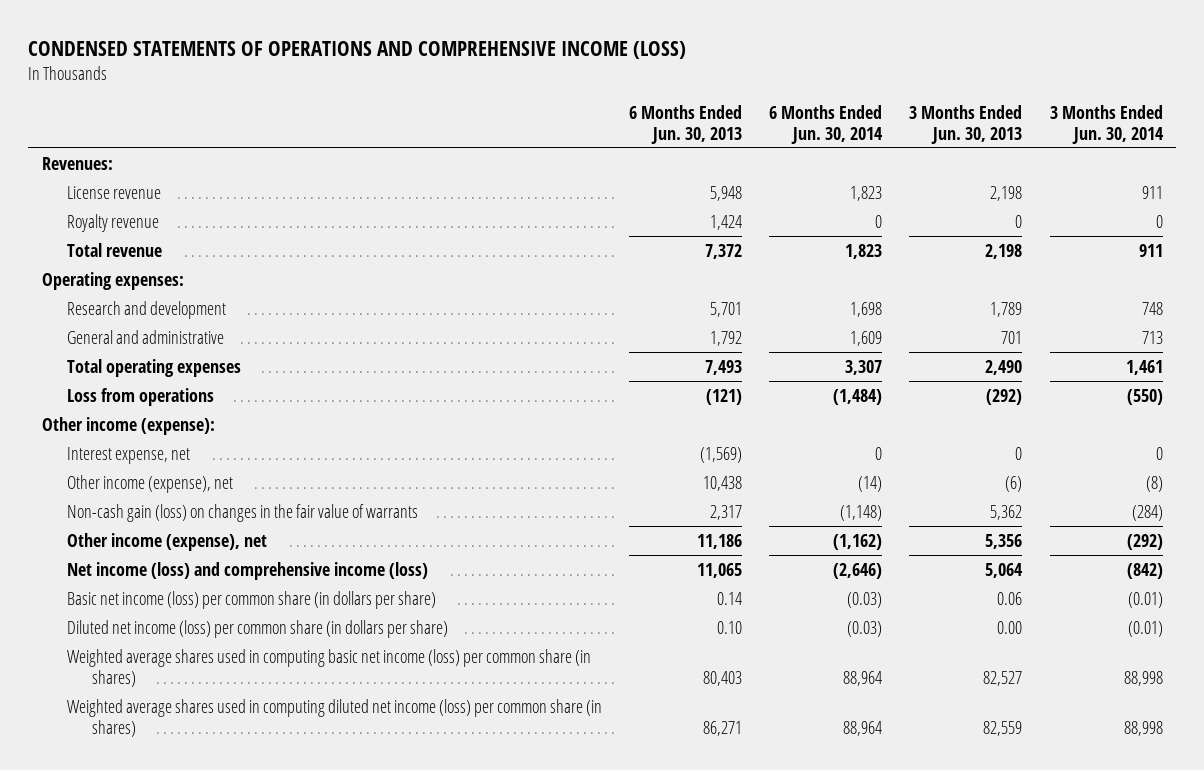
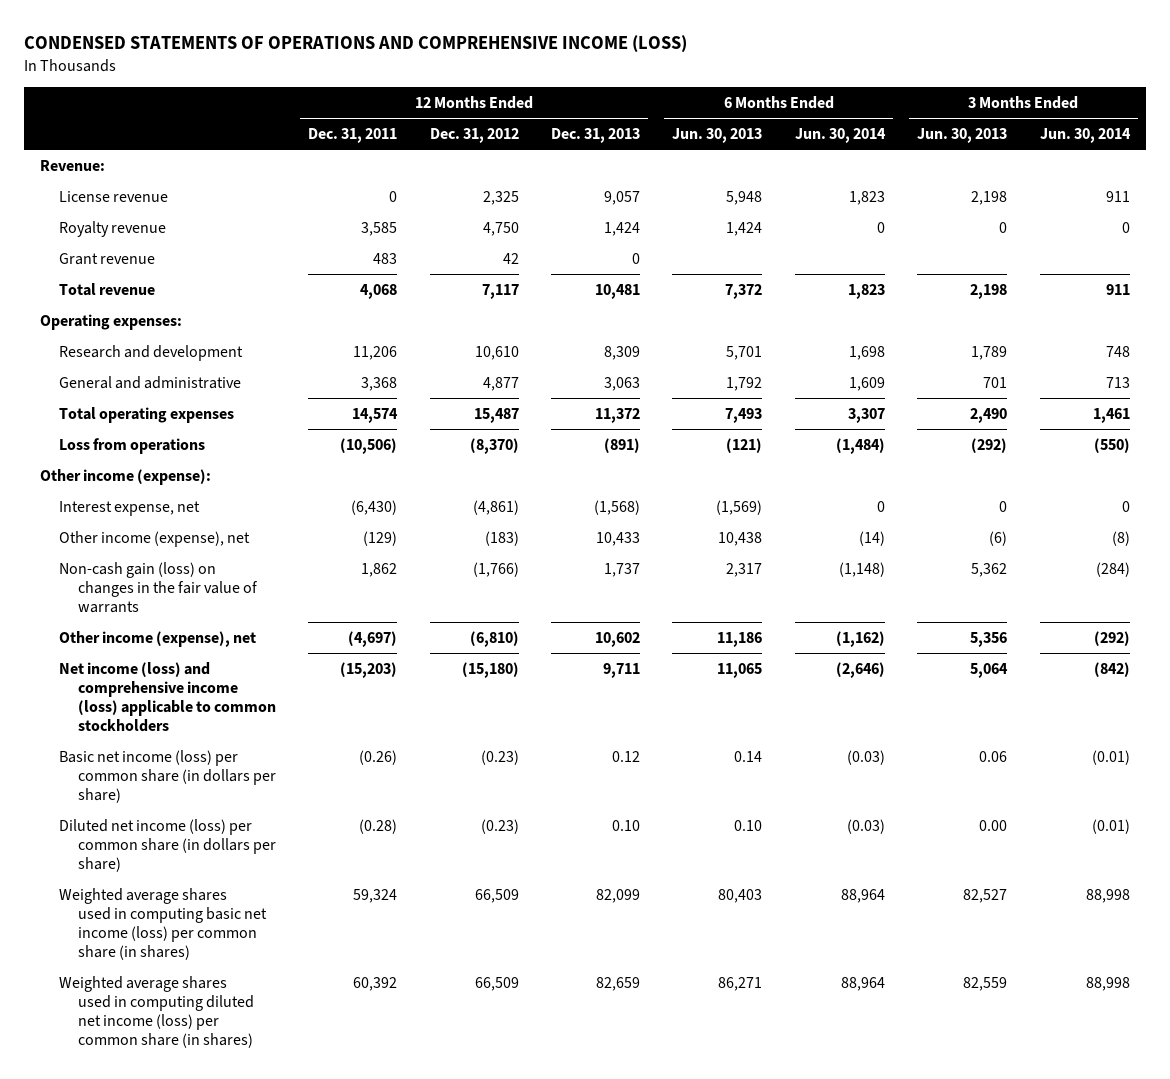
- | 6 Months Ended Jun. 30, 2013 | 6 Months Ended Jun. 30, 2014 | 3 Months Ended Jun. 30, 2013 | 3 Months Ended Jun. 30, 2014
+ | 12 Months Ended Dec. 31, 2011 | 12 Months Ended Dec. 31, 2012 | 12 Months Ended Dec. 31, 2013 | 6 Months Ended Jun. 30, 2013 | 6 Months Ended Jun. 30, 2014 | 3 Months Ended Jun. 30, 2013 | 3 Months Ended Jun. 30, 2014
- Revenues:
+ Revenue:
+ Grant revenue | 483 | 42 | 0 | | | |
- Net income (loss) and comprehensive income (loss) | 11,065 | (2,646) | 5,064 | (842)
+ Net income (loss) and comprehensive income (loss) applicable to common stockholders | (15,203) | (15,180) | 9,711 | 11,065 | (2,646) | 5,064 | (842)

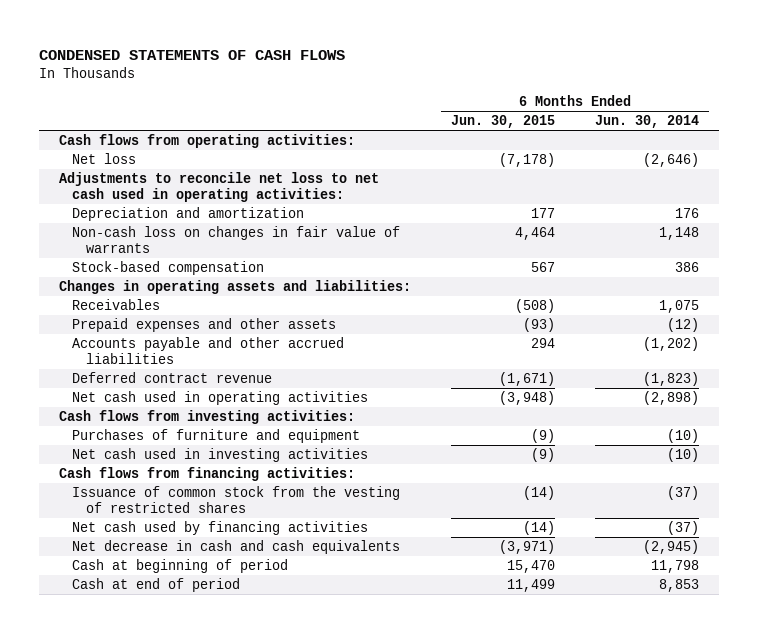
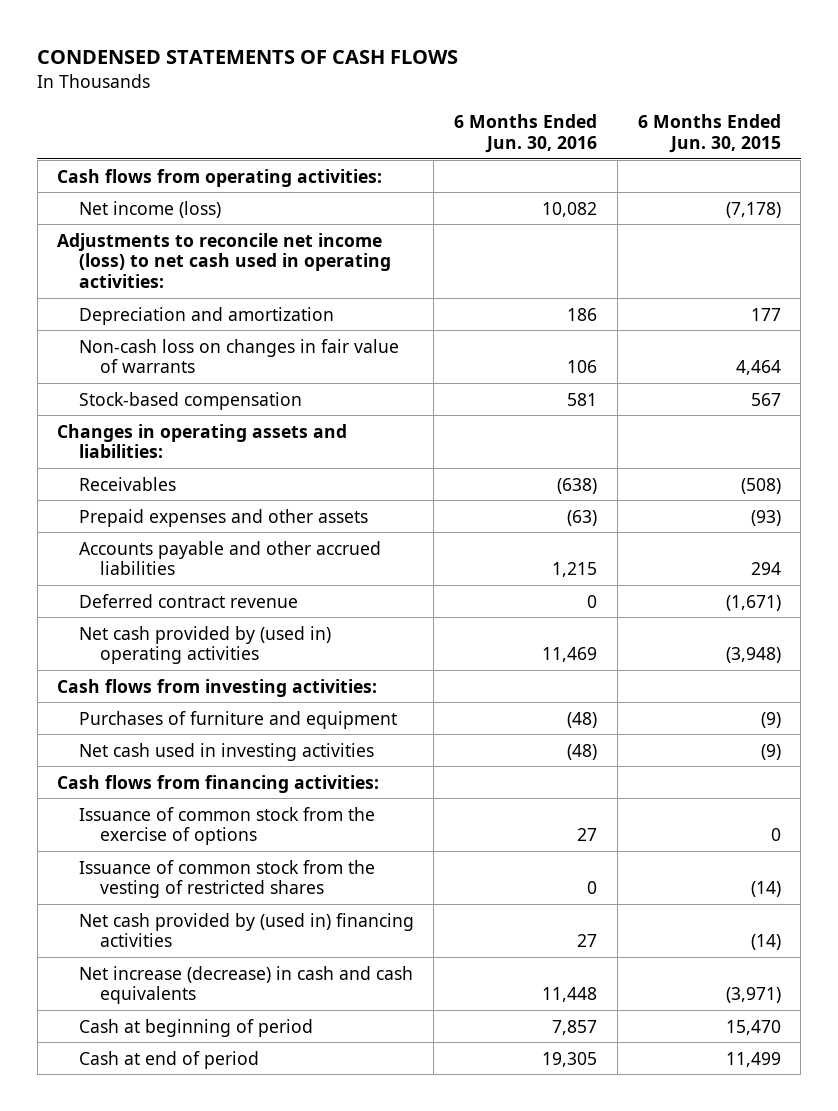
- | 6 Months Ended Jun. 30, 2015 | 6 Months Ended Jun. 30, 2014
+ | 6 Months Ended Jun. 30, 2016 | 6 Months Ended Jun. 30, 2015
- Net loss | (7,178) | (2,646)
- Adjustments to reconcile net loss to net cash used in operating activities:
+ Net income (loss) | 10,082 | (7,178)
+ Adjustments to reconcile net income (loss) to net cash used in operating activities:
- Net cash used in operating activities | (3,948) | (2,898)
+ Net cash provided by (used in) operating activities | 11,469 | (3,948)
+ Issuance of common stock from the exercise of options | 27 | 0
- Net cash used by financing activities | (14) | (37)
- Net decrease in cash and cash equivalents | (3,971) | (2,945)
+ Net cash provided by (used in) financing activities | 27 | (14)
+ Net increase (decrease) in cash and cash equivalents | 11,448 | (3,971)

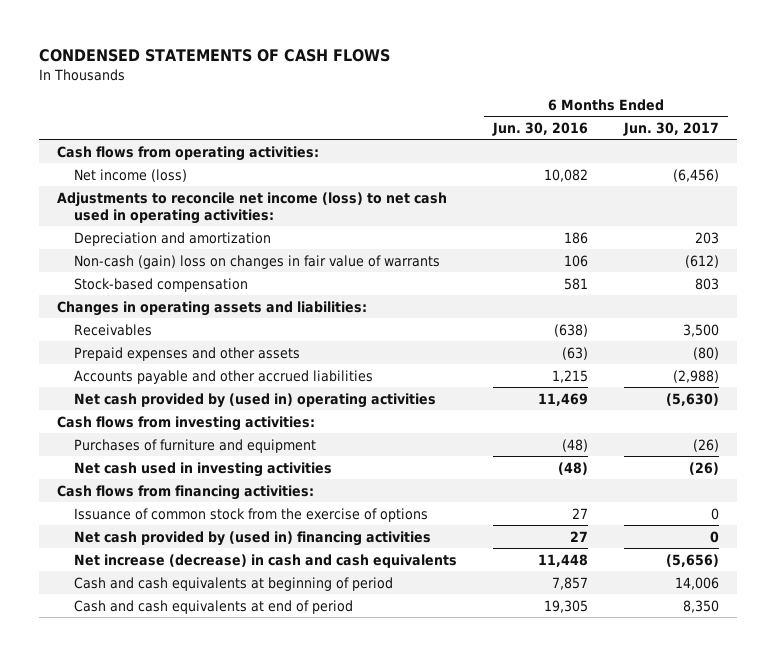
- | 6 Months Ended Jun. 30, 2016 | 6 Months Ended Jun. 30, 2015
+ | 6 Months Ended Jun. 30, 2016 | 6 Months Ended Jun. 30, 2017
- Non-cash loss on changes in fair value of warrants | 106 | 4,464
+ Non-cash (gain) loss on changes in fair value of warrants | 106 | (612)
- Deferred contract revenue | 0 | (1,671)
- Issuance of common stock from the vesting of restricted shares | 0 | (14)
- Cash at beginning of period | 7,857 | 15,470
- Cash at end of period | 19,305 | 11,499
+ Cash and cash equivalents at beginning of period | 7,857 | 14,006
+ Cash and cash equivalents at end of period | 19,305 | 8,350

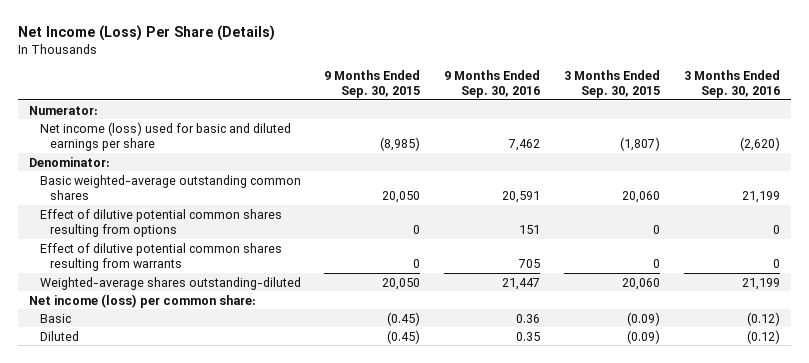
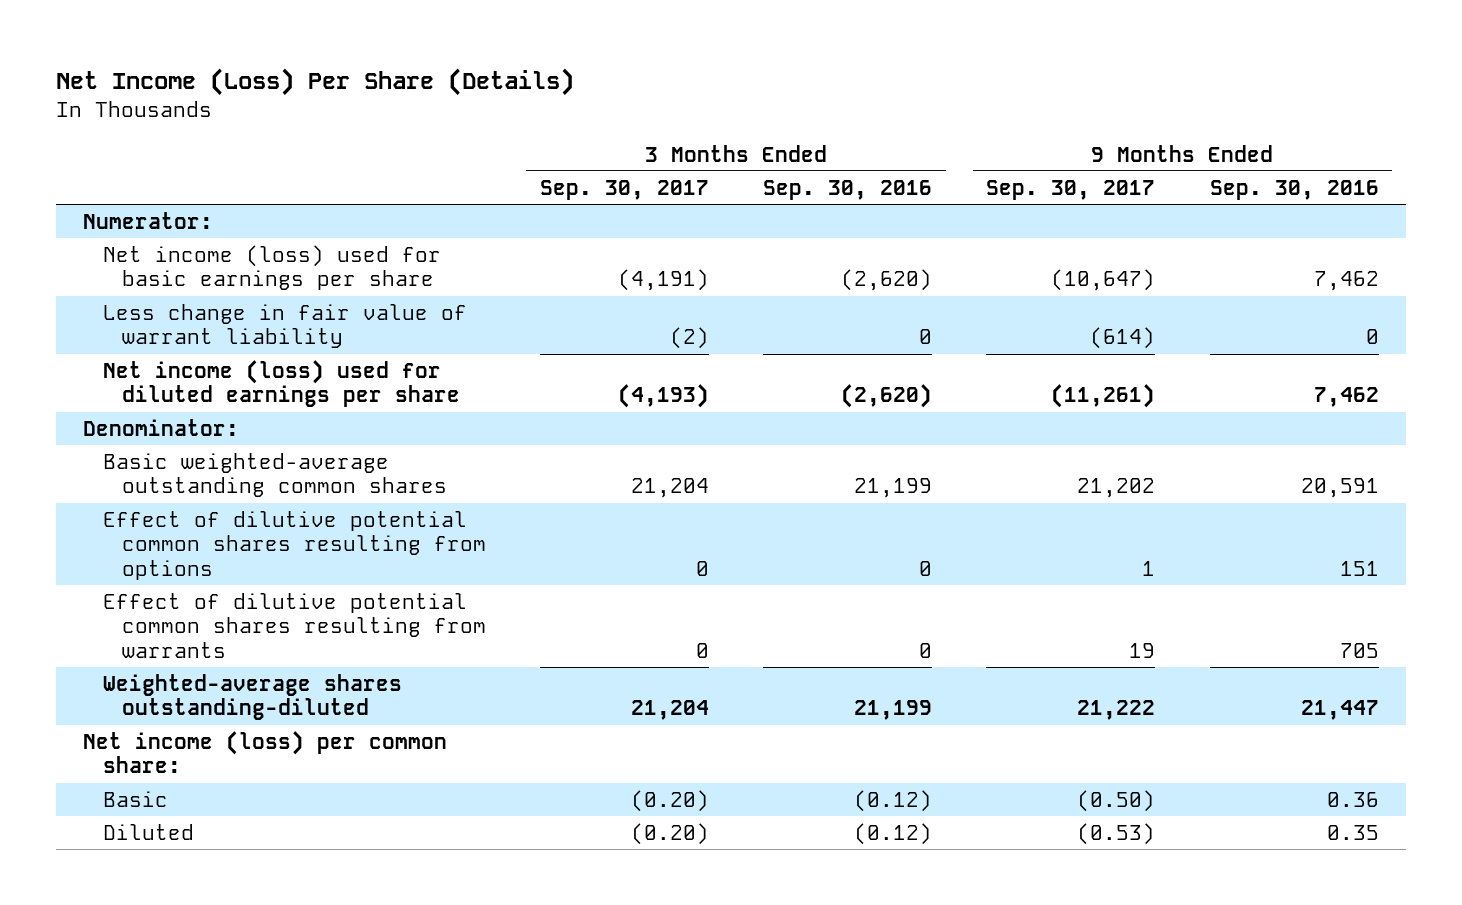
- | 9 Months Ended Sep. 30, 2015 | 9 Months Ended Sep. 30, 2016 | 3 Months Ended Sep. 30, 2015 | 3 Months Ended Sep. 30, 2016
+ | 3 Months Ended Sep. 30, 2017 | 3 Months Ended Sep. 30, 2016 | 9 Months Ended Sep. 30, 2017 | 9 Months Ended Sep. 30, 2016
- Net income (loss) used for basic and diluted earnings per share | (8,985) | 7,462 | (1,807) | (2,620)
+ Net income (loss) used for basic earnings per share | (4,191) | (2,620) | (10,647) | 7,462
+ Less change in fair value of warrant liability | (2) | 0 | (614) | 0
+ Net income (loss) used for diluted earnings per share | (4,193) | (2,620) | (11,261) | 7,462

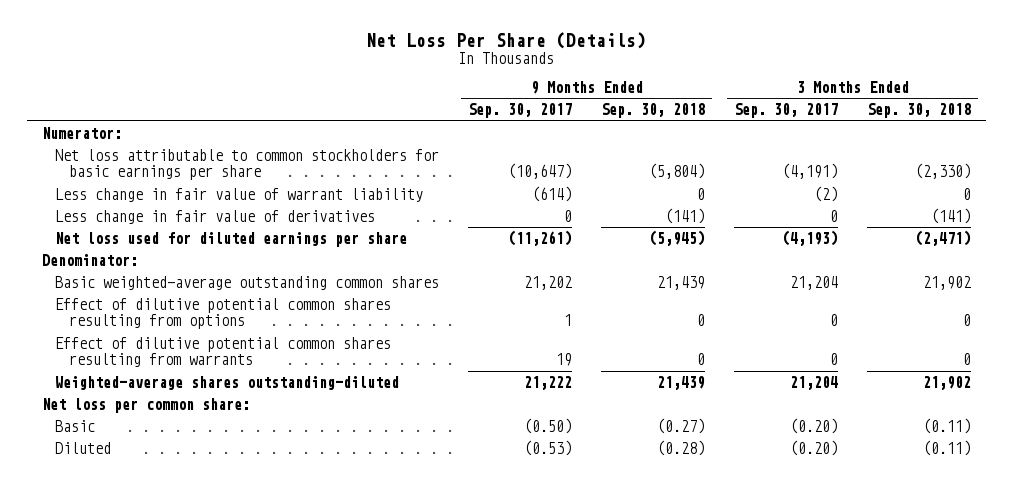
- Net Income (Loss) Per Share (Details)
+ Net Loss Per Share (Details)
- | 3 Months Ended Sep. 30, 2017 | 3 Months Ended Sep. 30, 2016 | 9 Months Ended Sep. 30, 2017 | 9 Months Ended Sep. 30, 2016
+ | 9 Months Ended Sep. 30, 2017 | 9 Months Ended Sep. 30, 2018 | 3 Months Ended Sep. 30, 2017 | 3 Months Ended Sep. 30, 2018
- Net income (loss) used for basic earnings per share | (4,191) | (2,620) | (10,647) | 7,462
+ Net loss attributable to common stockholders for basic earnings per share | (10,647) | (5,804) | (4,191) | (2,330)
- Net income (loss) used for diluted earnings per share | (4,193) | (2,620) | (11,261) | 7,462
+ Less change in fair value of derivatives | 0 | (141) | 0 | (141)
+ Net loss used for diluted earnings per share | (11,261) | (5,945) | (4,193) | (2,471)
- Net income (loss) per common share:
+ Net loss per common share:

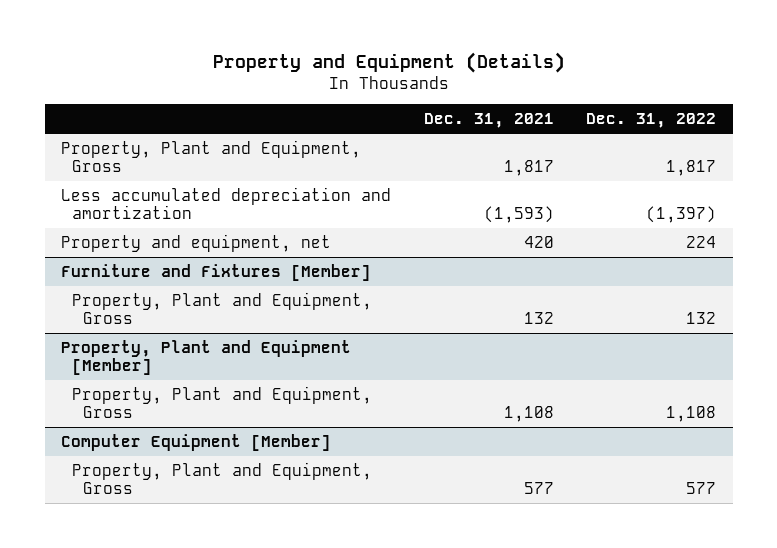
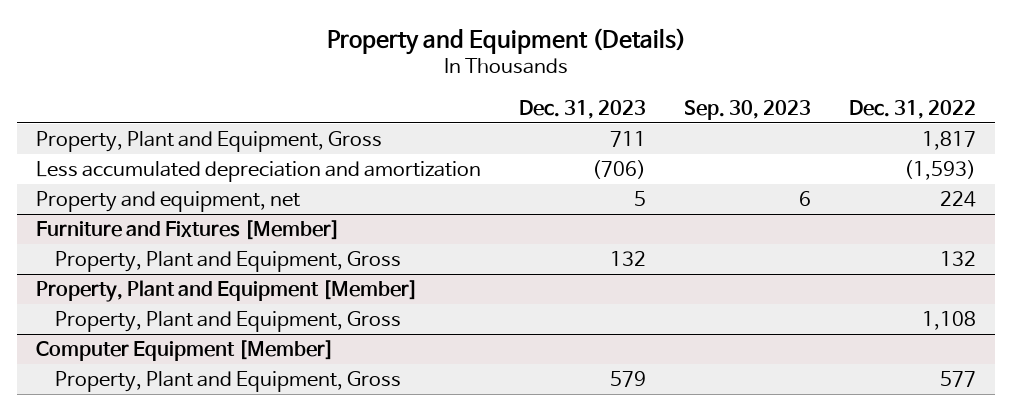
- | Dec. 31, 2021 | Dec. 31, 2022
+ | Dec. 31, 2023 | Sep. 30, 2023 | Dec. 31, 2022
- Less accumulated depreciation and amortization | (1,593) | (1,397)
+ Less accumulated depreciation and amortization | (706) | | (1,593)

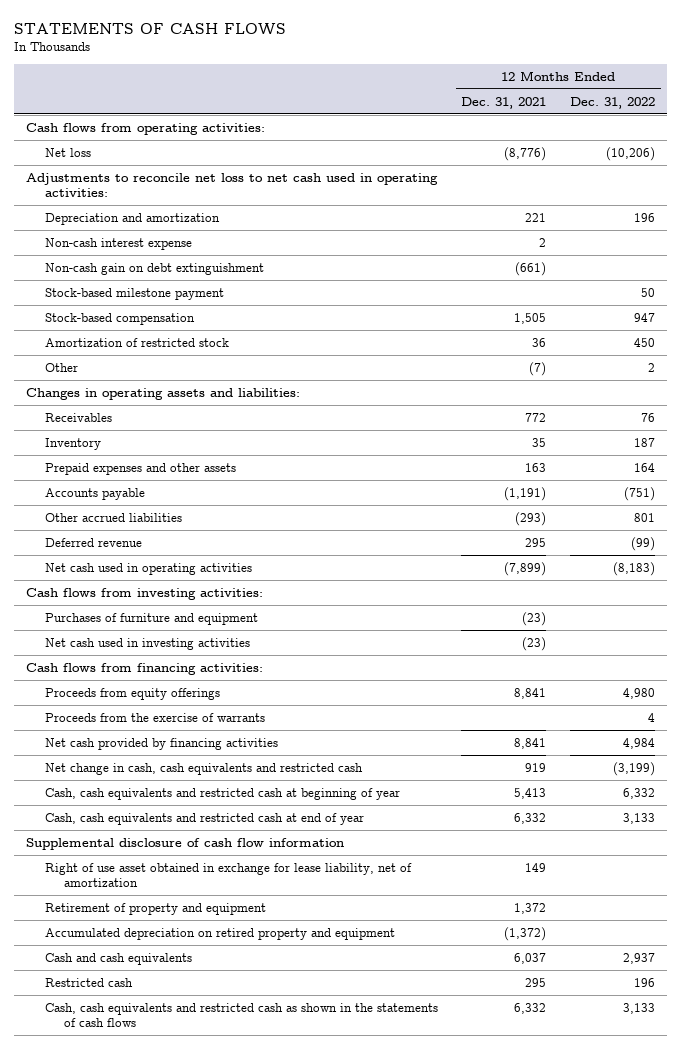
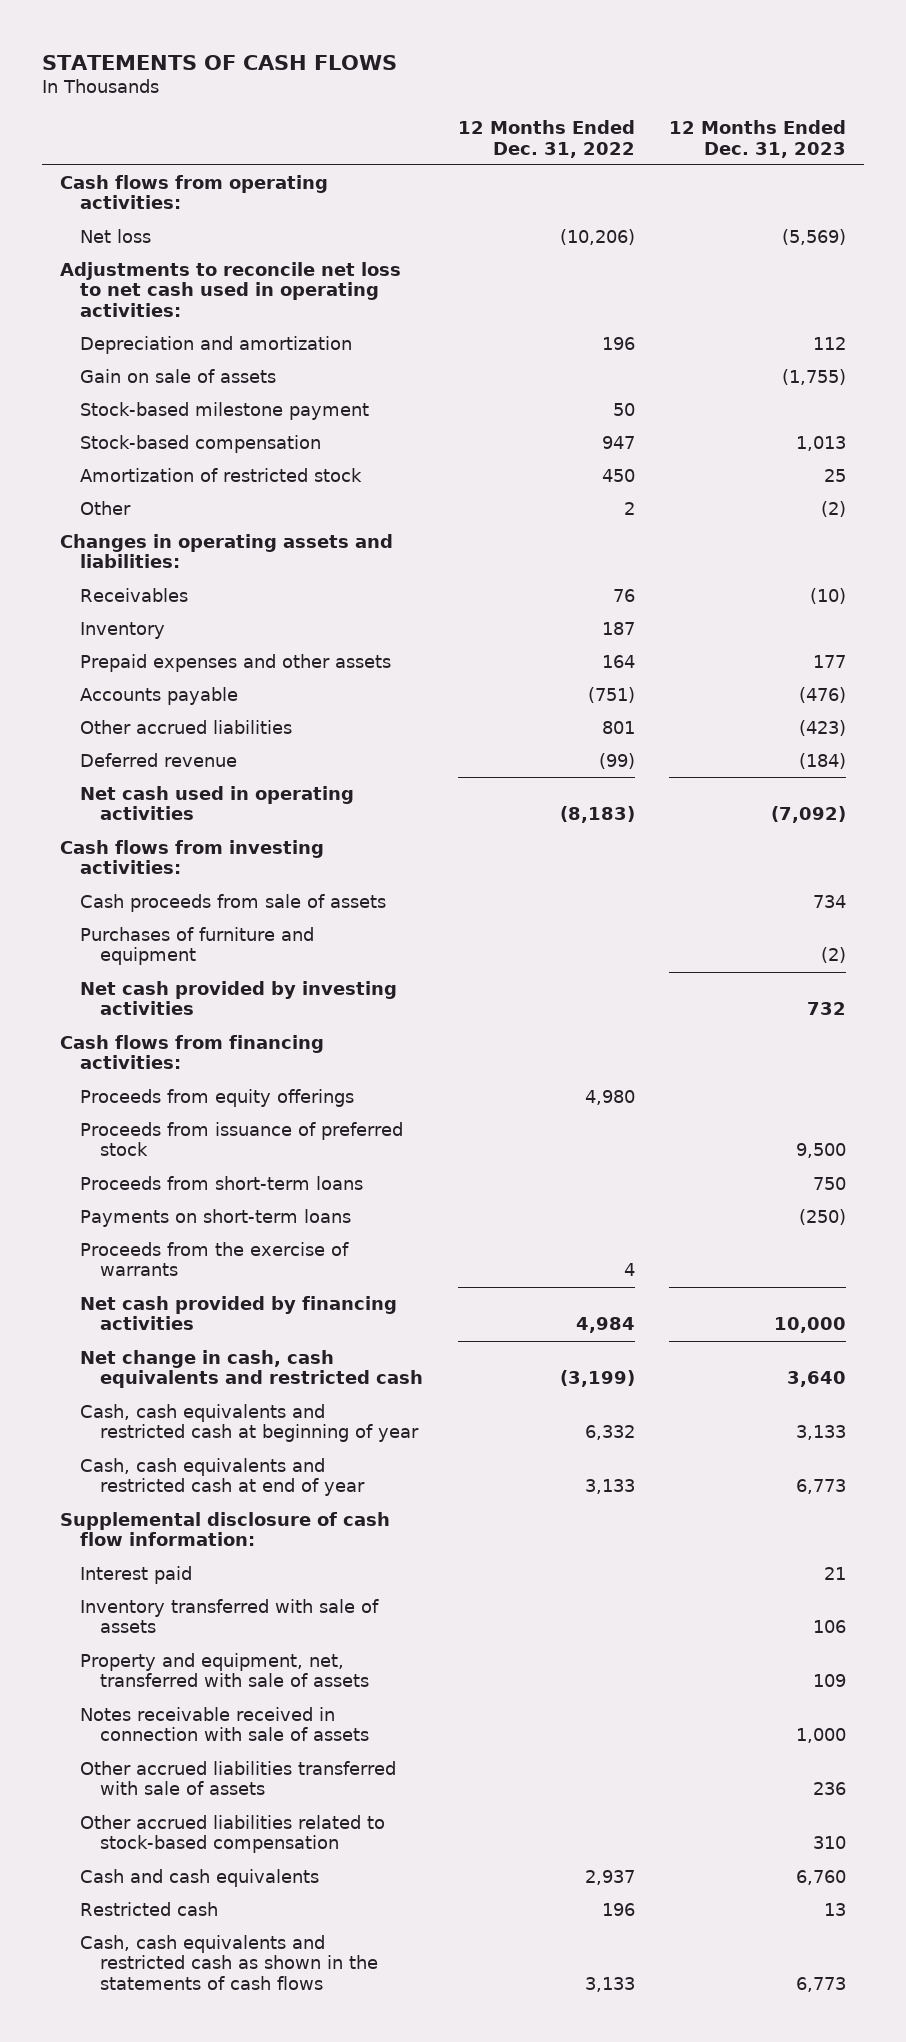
- | 12 Months Ended Dec. 31, 2021 | 12 Months Ended Dec. 31, 2022
+ | 12 Months Ended Dec. 31, 2022 | 12 Months Ended Dec. 31, 2023
- Non-cash interest expense | 2 |
- Non-cash gain on debt extinguishment | (661) |
+ Gain on sale of assets | | (1,755)
+ Cash proceeds from sale of assets | | 734
- Net cash used in investing activities | (23) |
+ Net cash provided by investing activities | | 732
+ Proceeds from issuance of preferred stock | | 9,500
+ Proceeds from short-term loans | | 750
+ Payments on short-term loans | | (250)
- Supplemental disclosure of cash flow information
- Right of use asset obtained in exchange for lease liability, net of amortization | 149 |
- Retirement of property and equipment | 1,372 |
- Accumulated depreciation on retired property and equipment | (1,372) |
+ Supplemental disclosure of cash flow information:
+ Interest paid | | 21
+ Inventory transferred with sale of assets | | 106
+ Property and equipment, net, transferred with sale of assets | | 109
+ Notes receivable received in connection with sale of assets | | 1,000
+ Other accrued liabilities transferred with sale of assets | | 236
+ Other accrued liabilities related to stock-based compensation | | 310

